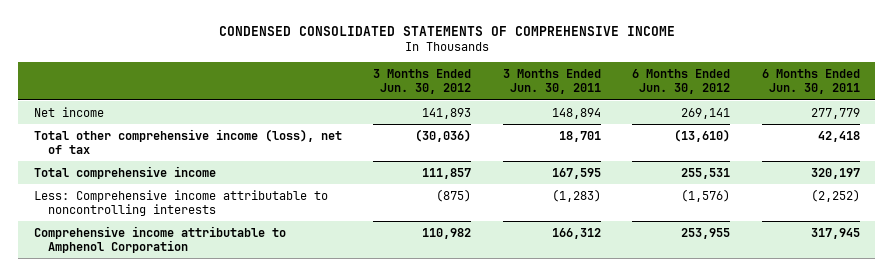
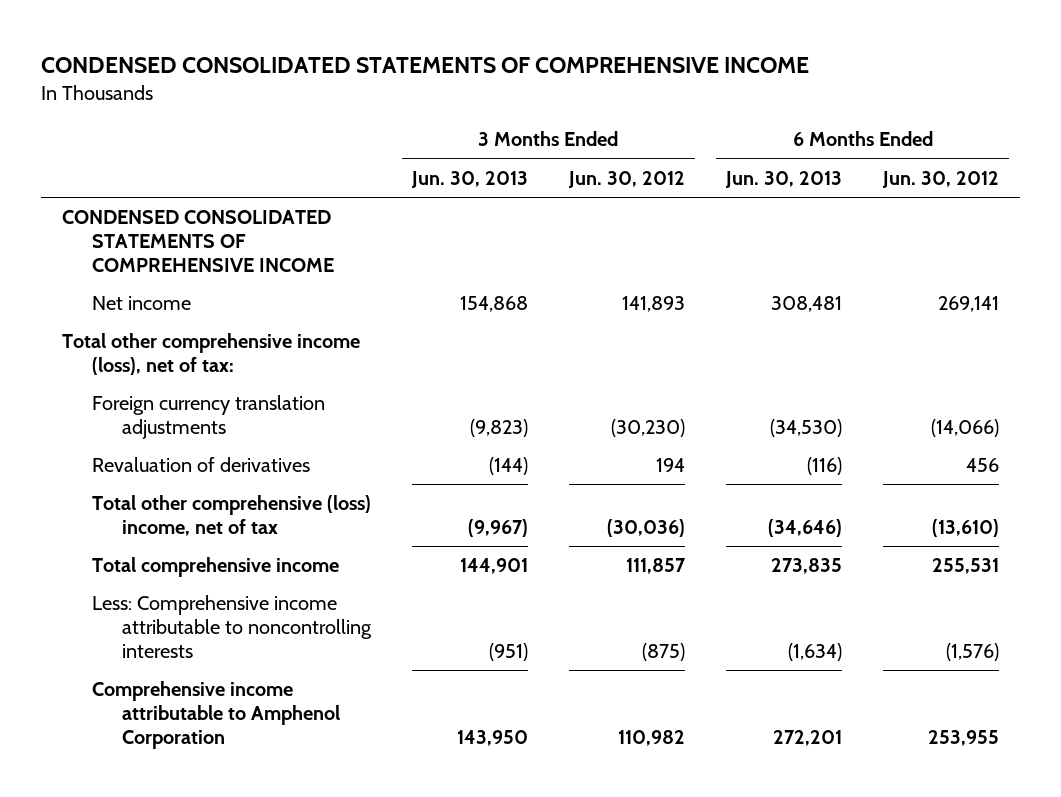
- | 3 Months Ended Jun. 30, 2012 | 3 Months Ended Jun. 30, 2011 | 6 Months Ended Jun. 30, 2012 | 6 Months Ended Jun. 30, 2011
+ | 3 Months Ended Jun. 30, 2013 | 3 Months Ended Jun. 30, 2012 | 6 Months Ended Jun. 30, 2013 | 6 Months Ended Jun. 30, 2012
+ CONDENSED CONSOLIDATED STATEMENTS OF COMPREHENSIVE INCOME
- Total other comprehensive income (loss), net of tax | (30,036) | 18,701 | (13,610) | 42,418
+ Total other comprehensive income (loss), net of tax:
+ Foreign currency translation adjustments | (9,823) | (30,230) | (34,530) | (14,066)
+ Revaluation of derivatives | (144) | 194 | (116) | 456
+ Total other comprehensive (loss) income, net of tax | (9,967) | (30,036) | (34,646) | (13,610)

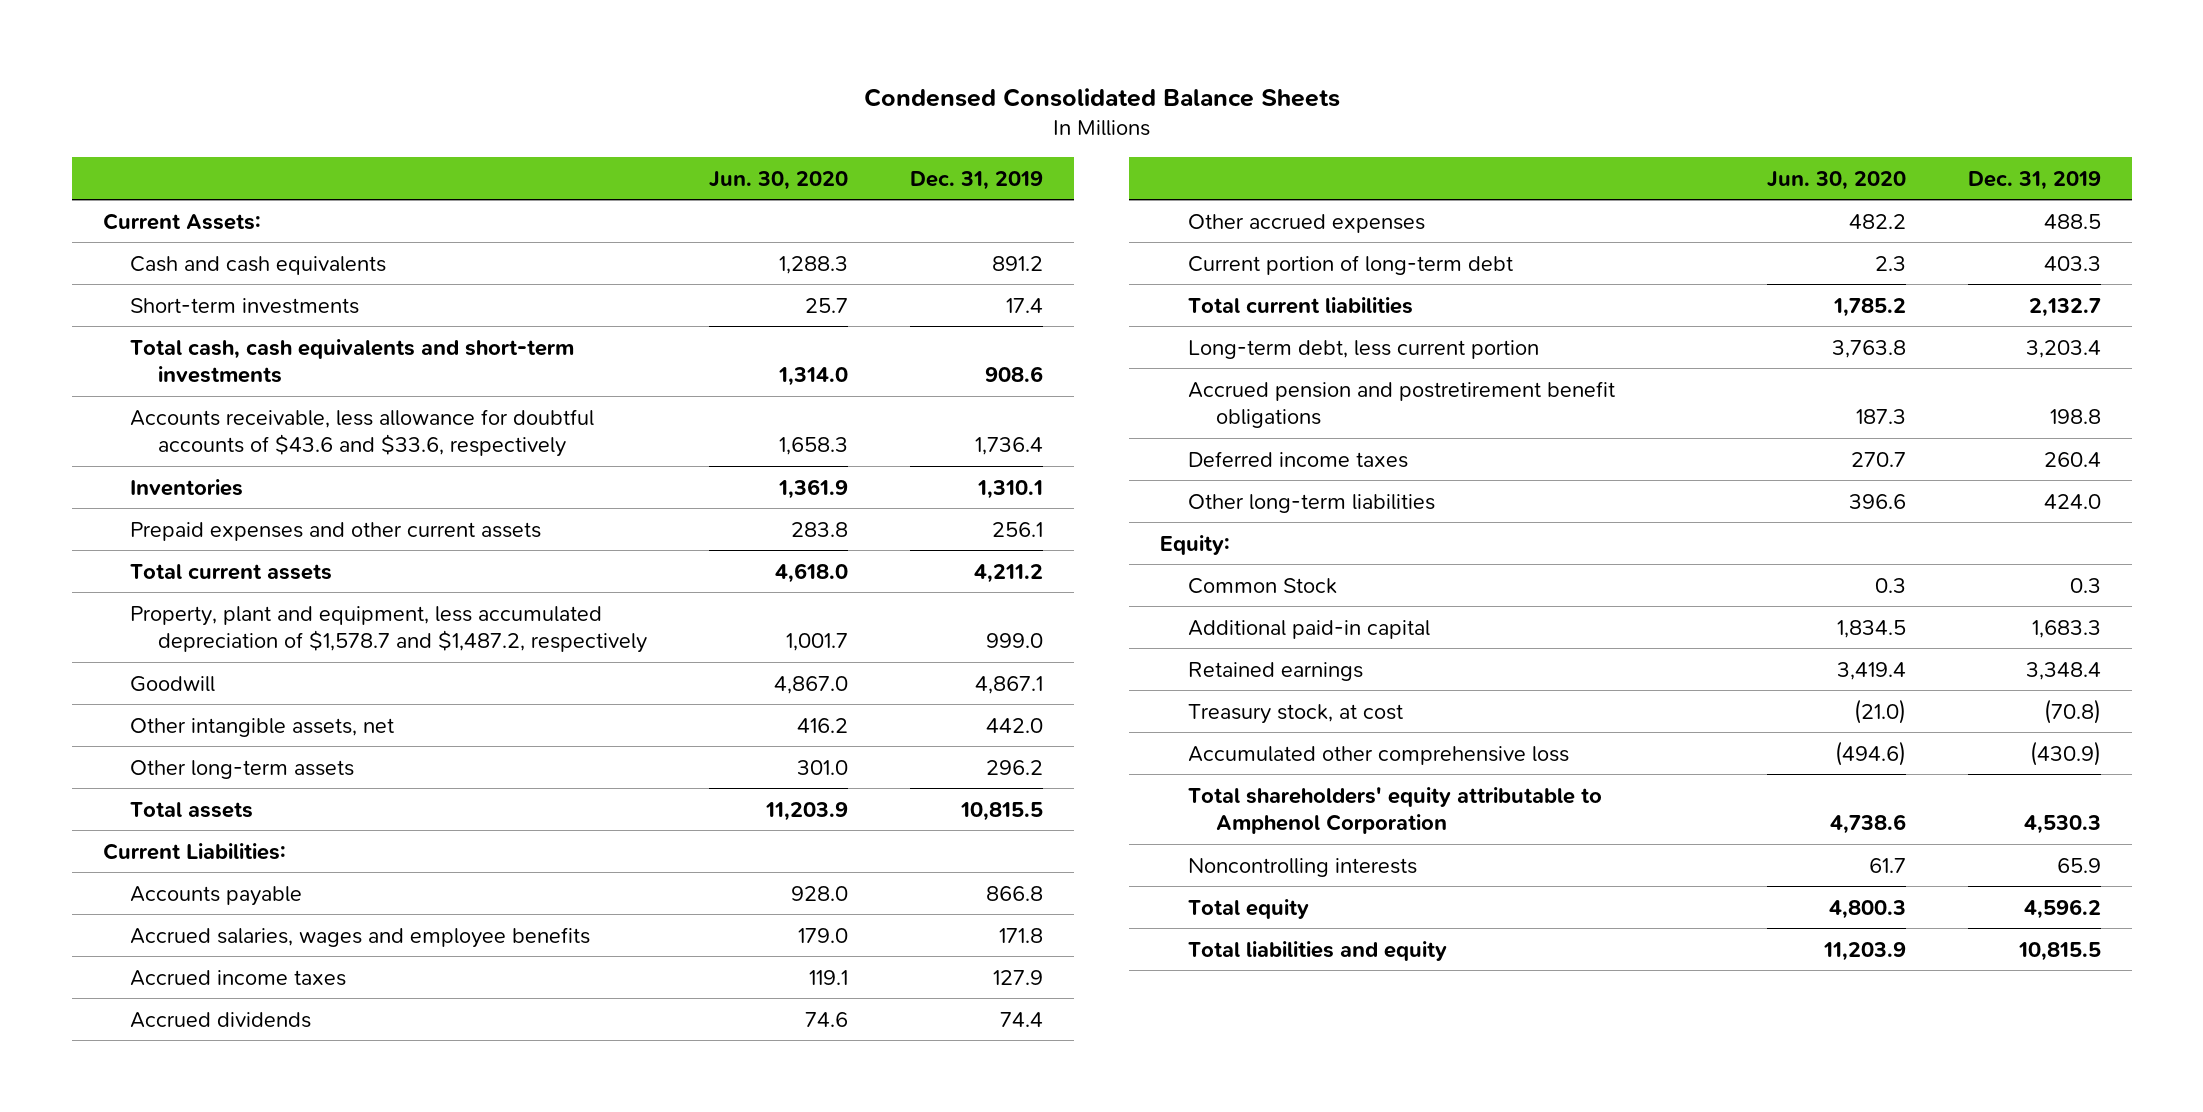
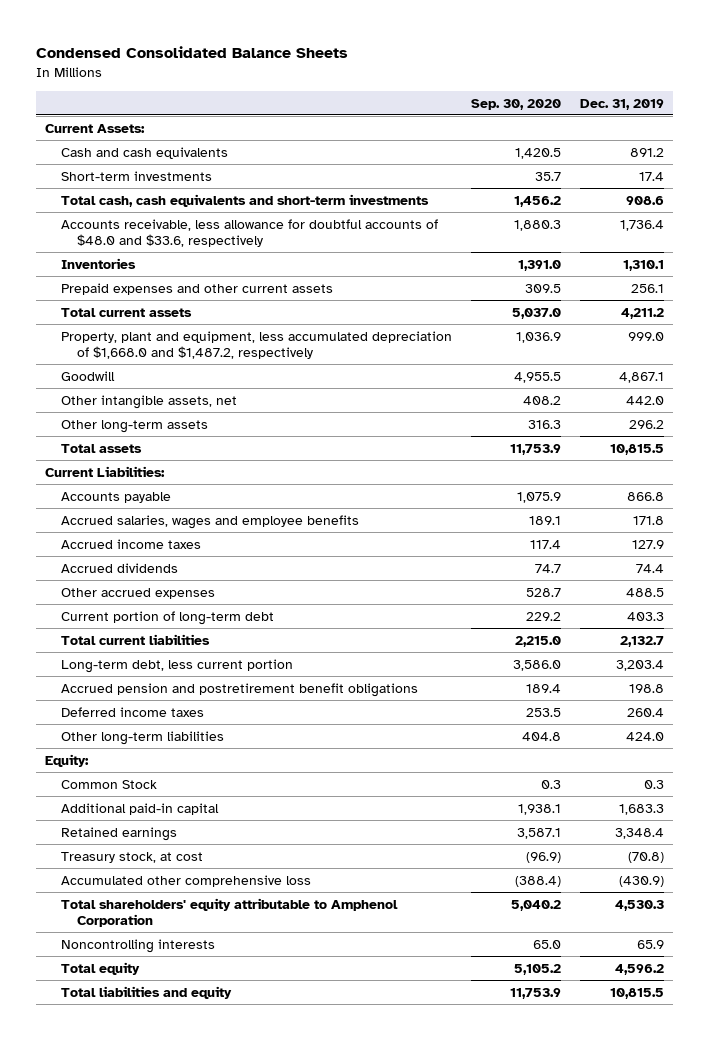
- | Jun. 30, 2020 | Dec. 31, 2019
+ | Sep. 30, 2020 | Dec. 31, 2019
- Accounts receivable, less allowance for doubtful accounts of $43.6 and $33.6, respectively | 1,658.3 | 1,736.4
+ Accounts receivable, less allowance for doubtful accounts of $48.0 and $33.6, respectively | 1,880.3 | 1,736.4
- Property, plant and equipment, less accumulated depreciation of $1,578.7 and $1,487.2, respectively | 1,001.7 | 999.0
+ Property, plant and equipment, less accumulated depreciation of $1,668.0 and $1,487.2, respectively | 1,036.9 | 999.0

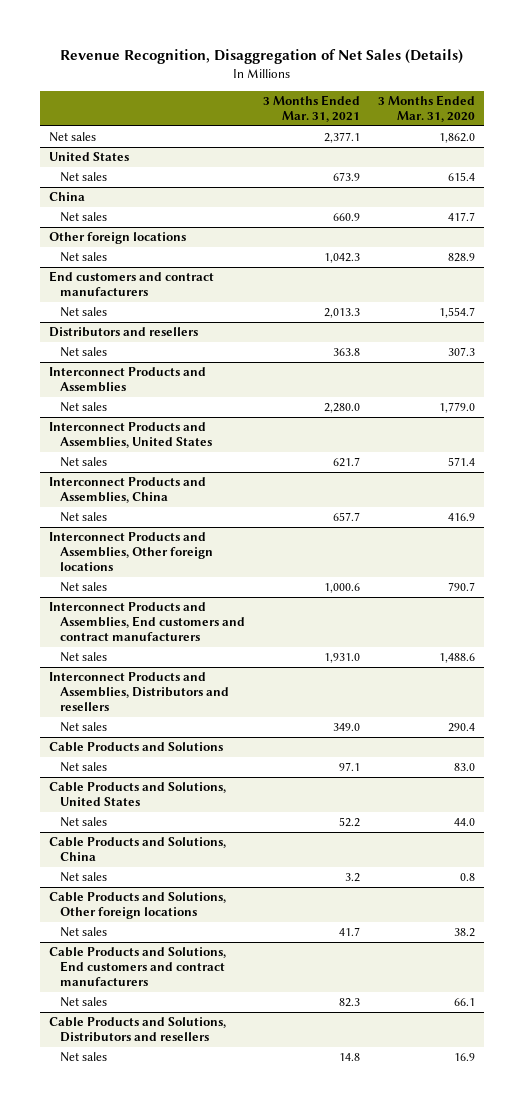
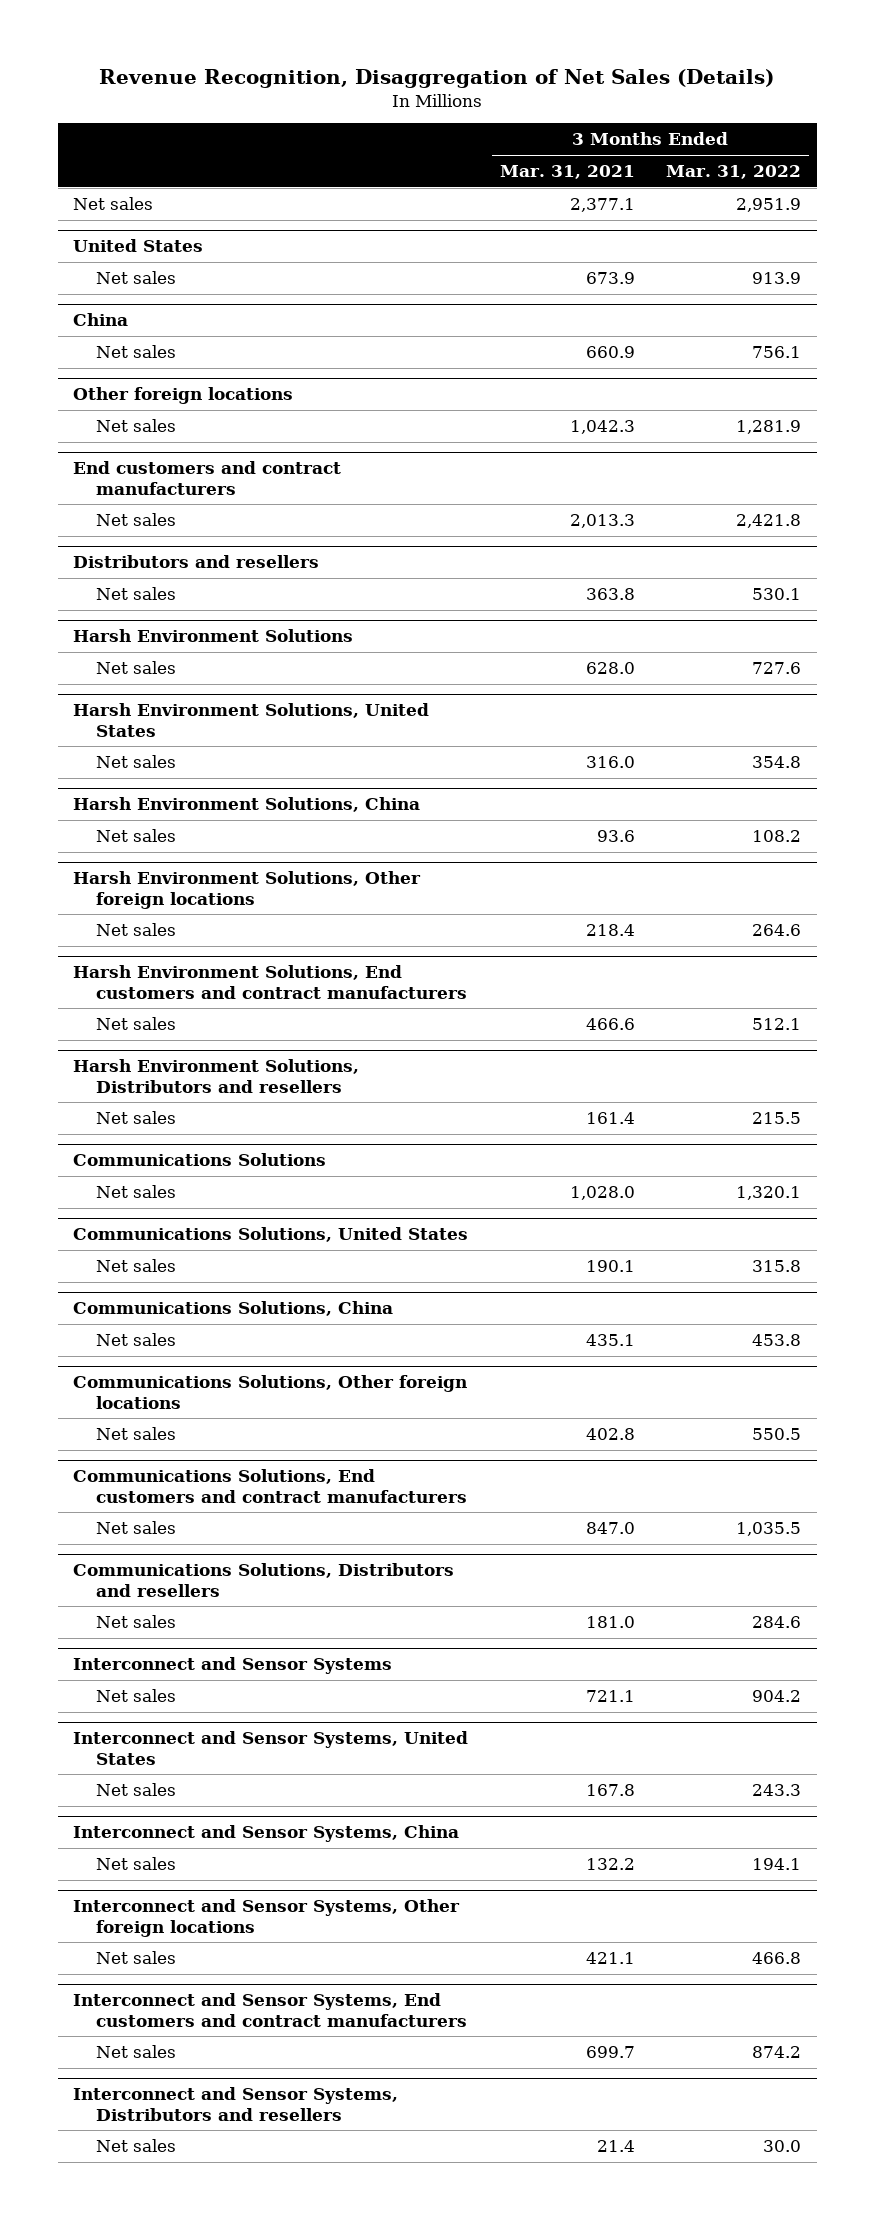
- | 3 Months Ended Mar. 31, 2021 | 3 Months Ended Mar. 31, 2020
+ | 3 Months Ended Mar. 31, 2021 | 3 Months Ended Mar. 31, 2022
- Interconnect Products and Assemblies
- Net sales | 2,280.0 | 1,779.0
- Interconnect Products and Assemblies, United States
- Net sales | 621.7 | 571.4
- Interconnect Products and Assemblies, China
- Net sales | 657.7 | 416.9
- Interconnect Products and Assemblies, Other foreign locations
- Net sales | 1,000.6 | 790.7
- Interconnect Products and Assemblies, End customers and contract manufacturers
- Net sales | 1,931.0 | 1,488.6
- Interconnect Products and Assemblies, Distributors and resellers
- Net sales | 349.0 | 290.4
- Cable Products and Solutions
- Net sales | 97.1 | 83.0
- Cable Products and Solutions, United States
- Net sales | 52.2 | 44.0
- Cable Products and Solutions, China
- Net sales | 3.2 | 0.8
- Cable Products and Solutions, Other foreign locations
- Net sales | 41.7 | 38.2
- Cable Products and Solutions, End customers and contract manufacturers
- Net sales | 82.3 | 66.1
- Cable Products and Solutions, Distributors and resellers
- Net sales | 14.8 | 16.9
+ Harsh Environment Solutions
+ Net sales | 628.0 | 727.6
+ Harsh Environment Solutions, United States
+ Net sales | 316.0 | 354.8
+ Harsh Environment Solutions, China
+ Net sales | 93.6 | 108.2
+ Harsh Environment Solutions, Other foreign locations
+ Net sales | 218.4 | 264.6
+ Harsh Environment Solutions, End customers and contract manufacturers
+ Net sales | 466.6 | 512.1
+ Harsh Environment Solutions, Distributors and resellers
+ Net sales | 161.4 | 215.5
+ Communications Solutions
+ Net sales | 1,028.0 | 1,320.1
+ Communications Solutions, United States
+ Net sales | 190.1 | 315.8
+ Communications Solutions, China
+ Net sales | 435.1 | 453.8
+ Communications Solutions, Other foreign locations
+ Net sales | 402.8 | 550.5
+ Communications Solutions, End customers and contract manufacturers
+ Net sales | 847.0 | 1,035.5
+ Communications Solutions, Distributors and resellers
+ Net sales | 181.0 | 284.6
+ Interconnect and Sensor Systems
+ Net sales | 721.1 | 904.2
+ Interconnect and Sensor Systems, United States
+ Net sales | 167.8 | 243.3
+ Interconnect and Sensor Systems, China
+ Net sales | 132.2 | 194.1
+ Interconnect and Sensor Systems, Other foreign locations
+ Net sales | 421.1 | 466.8
+ Interconnect and Sensor Systems, End customers and contract manufacturers
+ Net sales | 699.7 | 874.2
+ Interconnect and Sensor Systems, Distributors and resellers
+ Net sales | 21.4 | 30.0

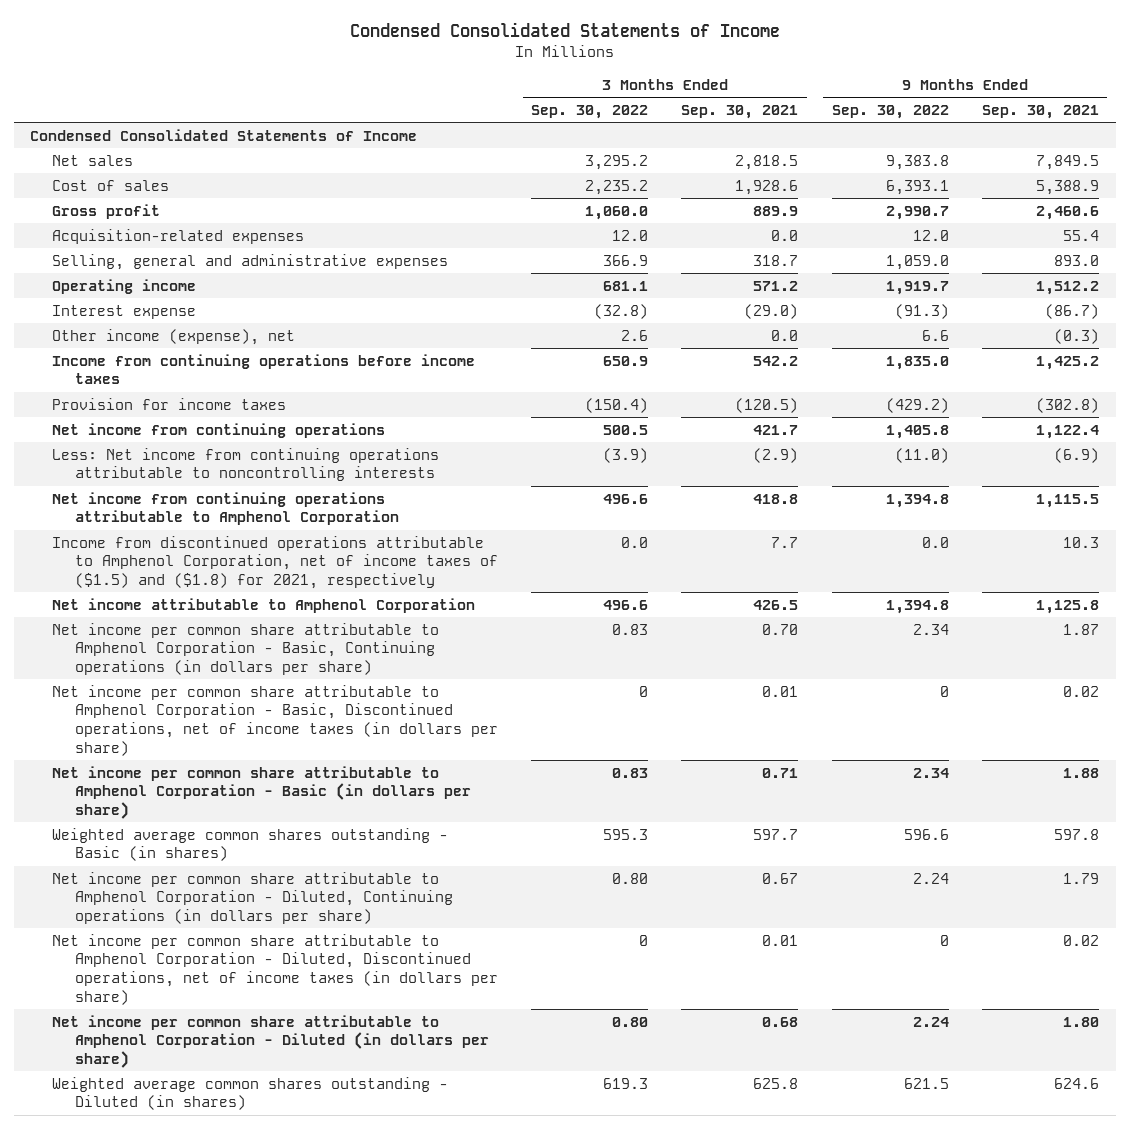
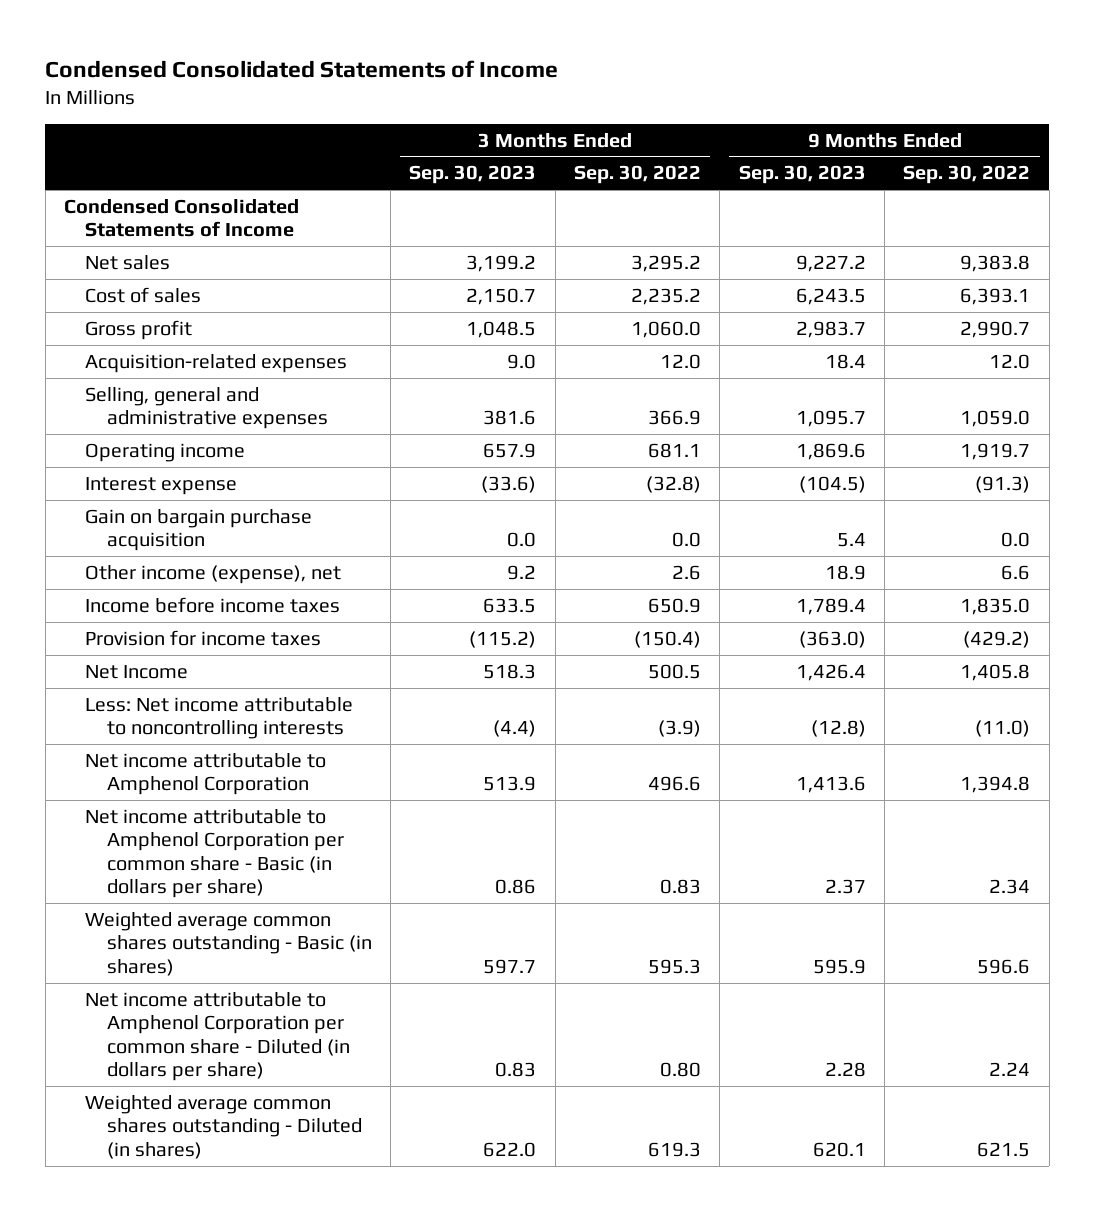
- | 3 Months Ended Sep. 30, 2022 | 3 Months Ended Sep. 30, 2021 | 9 Months Ended Sep. 30, 2022 | 9 Months Ended Sep. 30, 2021
+ | 3 Months Ended Sep. 30, 2023 | 3 Months Ended Sep. 30, 2022 | 9 Months Ended Sep. 30, 2023 | 9 Months Ended Sep. 30, 2022
+ Gain on bargain purchase acquisition | 0.0 | 0.0 | 5.4 | 0.0
- Income from continuing operations before income taxes | 650.9 | 542.2 | 1,835.0 | 1,425.2
+ Income before income taxes | 633.5 | 650.9 | 1,789.4 | 1,835.0
- Net income from continuing operations | 500.5 | 421.7 | 1,405.8 | 1,122.4
- Less: Net income from continuing operations attributable to noncontrolling interests | (3.9) | (2.9) | (11.0) | (6.9)
- Net income from continuing operations attributable to Amphenol Corporation | 496.6 | 418.8 | 1,394.8 | 1,115.5
- Income from discontinued operations attributable to Amphenol Corporation, net of income taxes of ($1.5) and ($1.8) for 2021, respectively | 0.0 | 7.7 | 0.0 | 10.3
+ Net Income | 518.3 | 500.5 | 1,426.4 | 1,405.8
+ Less: Net income attributable to noncontrolling interests | (4.4) | (3.9) | (12.8) | (11.0)
- Net income per common share attributable to Amphenol Corporation - Basic, Continuing operations (in dollars per share) | 0.83 | 0.70 | 2.34 | 1.87
- Net income per common share attributable to Amphenol Corporation - Basic, Discontinued operations, net of income taxes (in dollars per share) | 0 | 0.01 | 0 | 0.02
- Net income per common share attributable to Amphenol Corporation - Basic (in dollars per share) | 0.83 | 0.71 | 2.34 | 1.88
+ Net income attributable to Amphenol Corporation per common share - Basic (in dollars per share) | 0.86 | 0.83 | 2.37 | 2.34
- Net income per common share attributable to Amphenol Corporation - Diluted, Continuing operations (in dollars per share) | 0.80 | 0.67 | 2.24 | 1.79
- Net income per common share attributable to Amphenol Corporation - Diluted, Discontinued operations, net of income taxes (in dollars per share) | 0 | 0.01 | 0 | 0.02
- Net income per common share attributable to Amphenol Corporation - Diluted (in dollars per share) | 0.80 | 0.68 | 2.24 | 1.80
+ Net income attributable to Amphenol Corporation per common share - Diluted (in dollars per share) | 0.83 | 0.80 | 2.28 | 2.24

